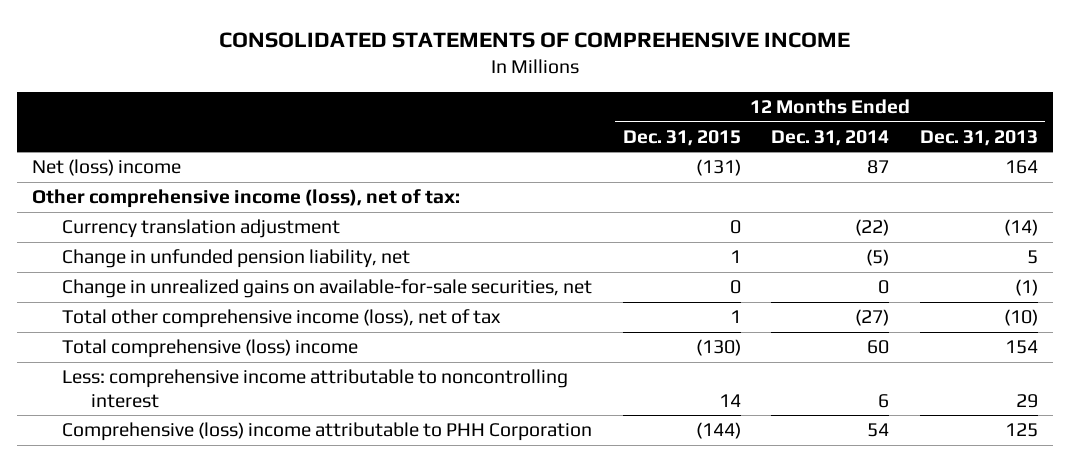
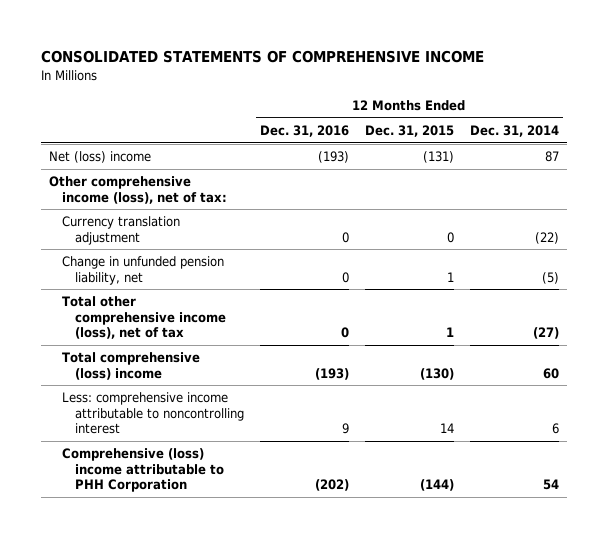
- | 12 Months Ended Dec. 31, 2015 | 12 Months Ended Dec. 31, 2014 | 12 Months Ended Dec. 31, 2013
+ | 12 Months Ended Dec. 31, 2016 | 12 Months Ended Dec. 31, 2015 | 12 Months Ended Dec. 31, 2014
- Change in unrealized gains on available-for-sale securities, net | 0 | 0 | (1)

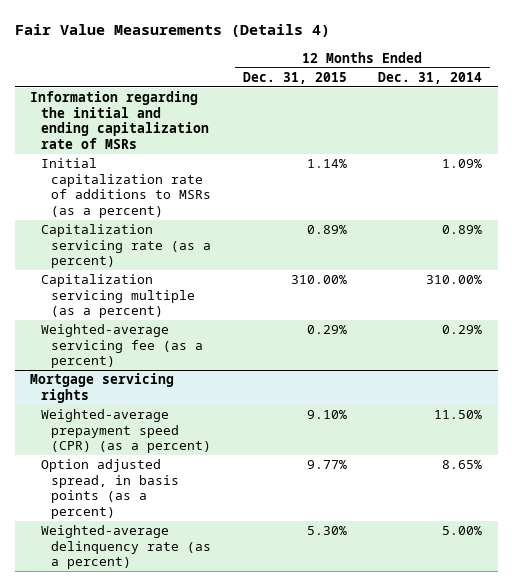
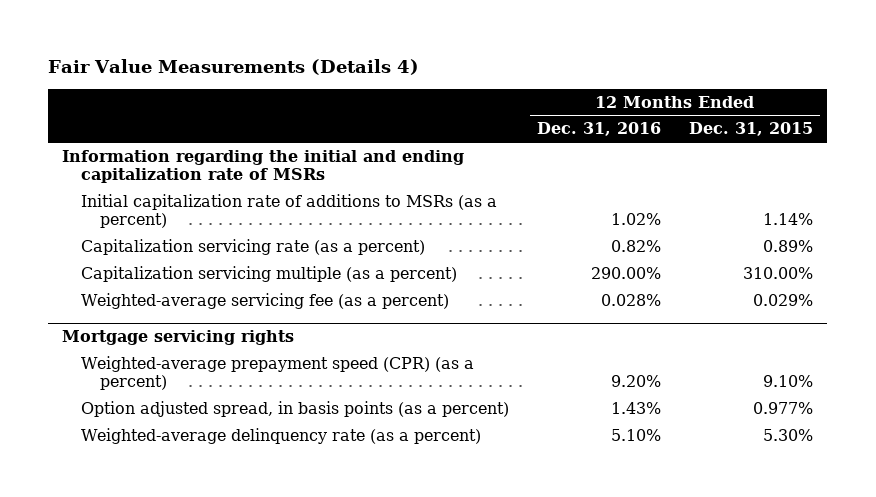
- | 12 Months Ended Dec. 31, 2015 | 12 Months Ended Dec. 31, 2014
+ | 12 Months Ended Dec. 31, 2016 | 12 Months Ended Dec. 31, 2015
- Weighted-average servicing fee (as a percent) | 0.29% | 0.29%
+ Weighted-average servicing fee (as a percent) | 0.028% | 0.029%
@ Mortgage servicing rights
- Option adjusted spread, in basis points (as a percent) | 9.77% | 8.65%
+ Option adjusted spread, in basis points (as a percent) | 1.43% | 0.977%

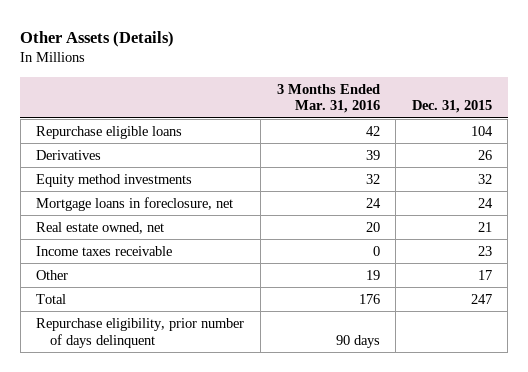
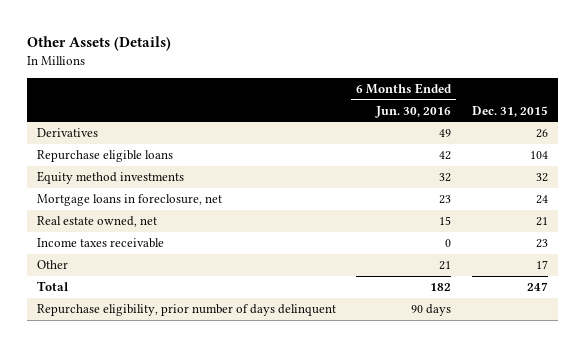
- | 3 Months Ended Mar. 31, 2016 | Dec. 31, 2015
+ | 6 Months Ended Jun. 30, 2016 | Dec. 31, 2015
moved down: Repurchase eligible loans | 42 | 104

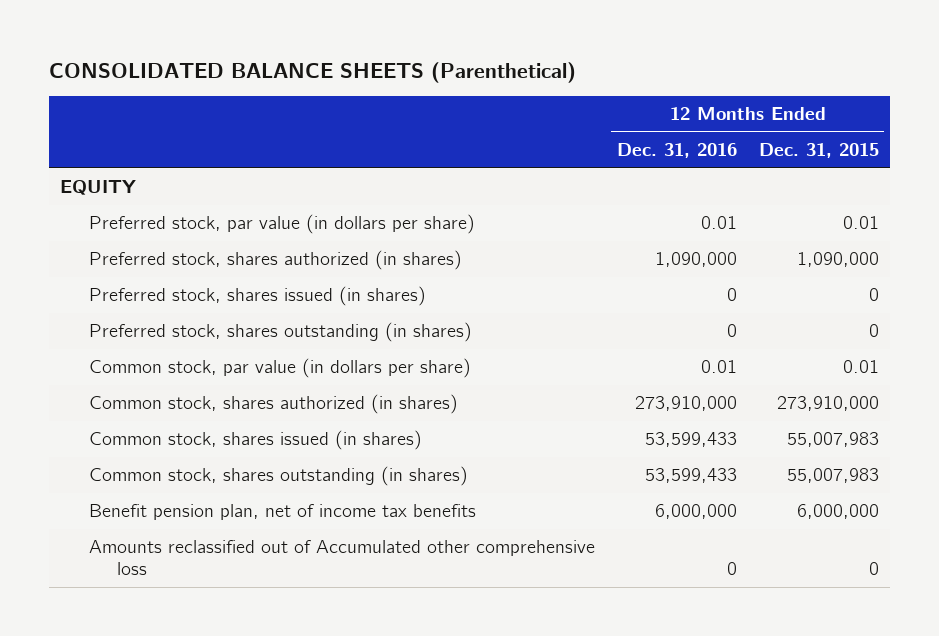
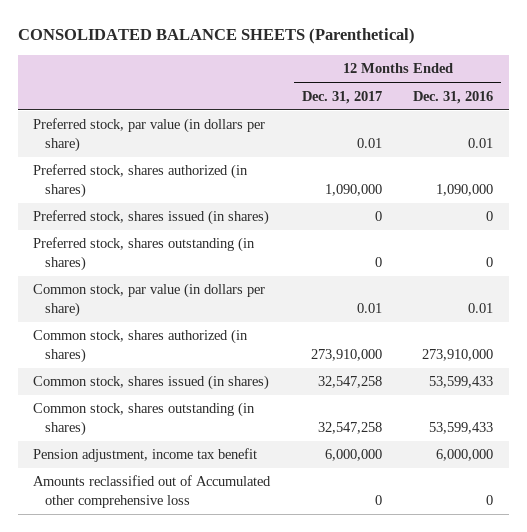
- | 12 Months Ended Dec. 31, 2016 | 12 Months Ended Dec. 31, 2015
+ | 12 Months Ended Dec. 31, 2017 | 12 Months Ended Dec. 31, 2016
- EQUITY
- Benefit pension plan, net of income tax benefits | 6,000,000 | 6,000,000
+ Pension adjustment, income tax benefit | 6,000,000 | 6,000,000

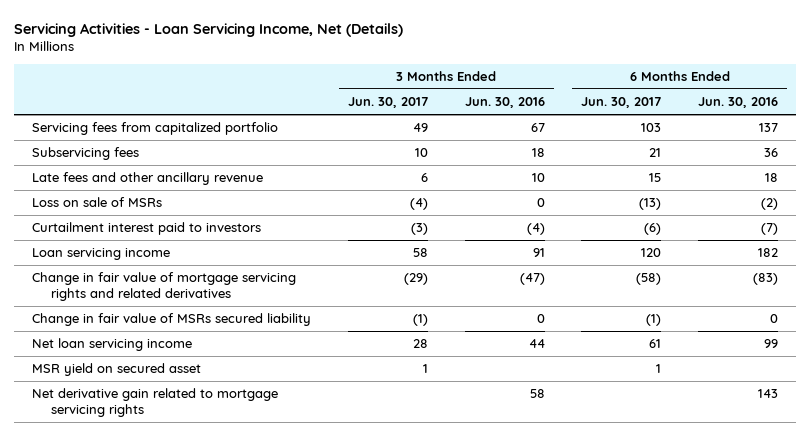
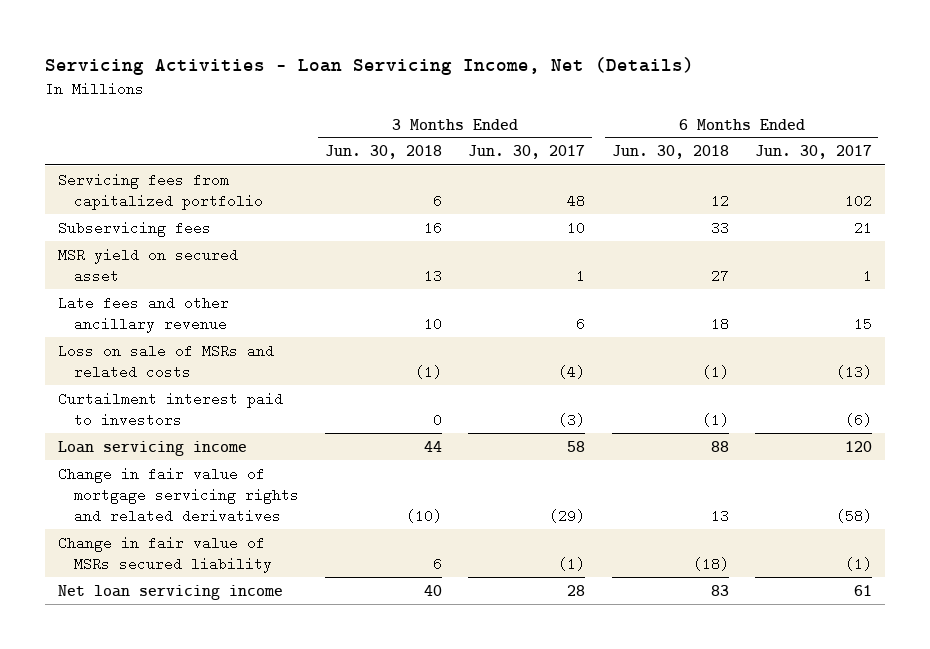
- | 3 Months Ended Jun. 30, 2017 | 3 Months Ended Jun. 30, 2016 | 6 Months Ended Jun. 30, 2017 | 6 Months Ended Jun. 30, 2016
+ | 3 Months Ended Jun. 30, 2018 | 3 Months Ended Jun. 30, 2017 | 6 Months Ended Jun. 30, 2018 | 6 Months Ended Jun. 30, 2017
- Servicing fees from capitalized portfolio | 49 | 67 | 103 | 137
+ Servicing fees from capitalized portfolio | 6 | 48 | 12 | 102
moved up: MSR yield on secured asset | 13 | 1 | 27 | 1
- Loss on sale of MSRs | (4) | 0 | (13) | (2)
+ Loss on sale of MSRs and related costs | (1) | (4) | (1) | (13)
- Net derivative gain related to mortgage servicing rights | | 58 | | 143

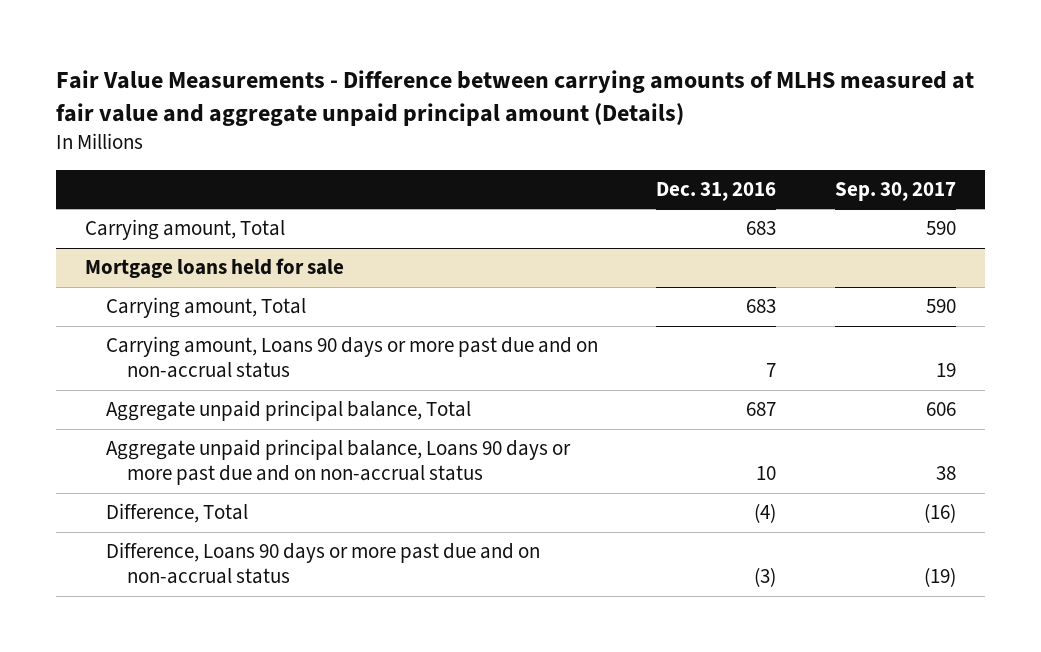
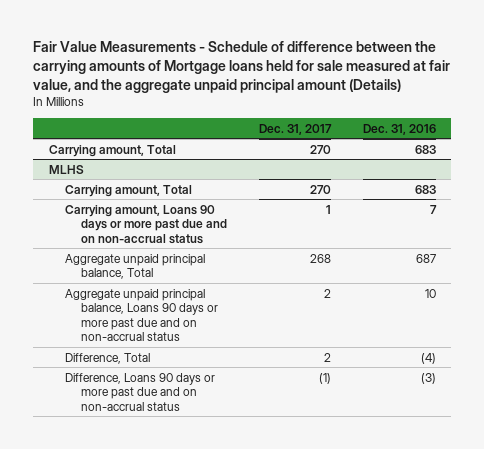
- Fair Value Measurements - Difference between carrying amounts of MLHS measured at fair value and aggregate unpaid principal amount (Details)
+ Fair Value Measurements - Schedule of difference between the carrying amounts of Mortgage loans held for sale measured at fair value, and the aggregate unpaid principal amount (Details)
- | Dec. 31, 2016 | Sep. 30, 2017
+ | Dec. 31, 2017 | Dec. 31, 2016
- Mortgage loans held for sale
+ MLHS

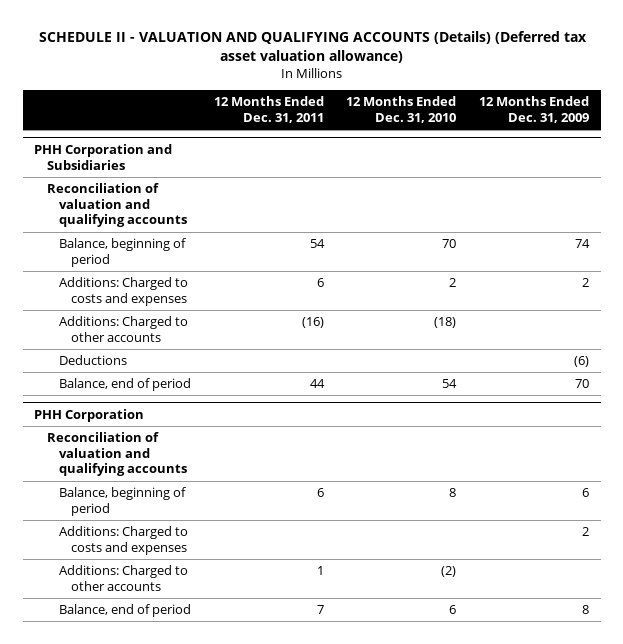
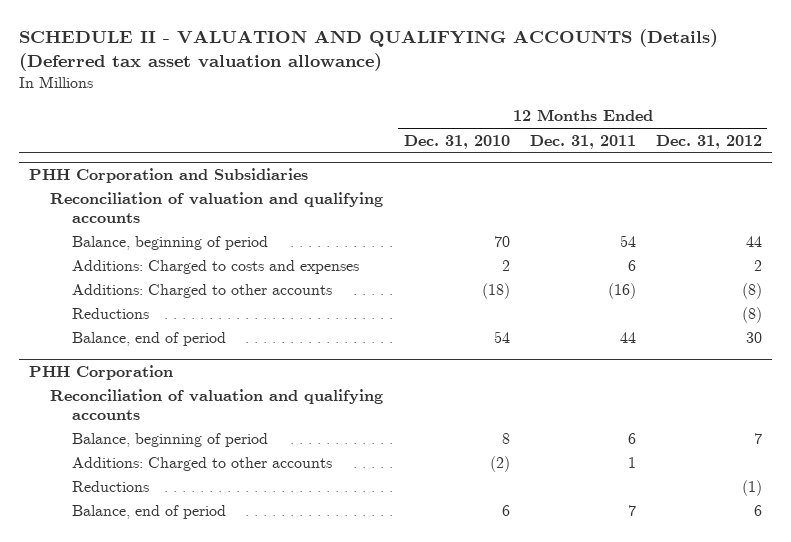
- | 12 Months Ended Dec. 31, 2011 | 12 Months Ended Dec. 31, 2010 | 12 Months Ended Dec. 31, 2009
+ | 12 Months Ended Dec. 31, 2010 | 12 Months Ended Dec. 31, 2011 | 12 Months Ended Dec. 31, 2012
@ PHH Corporation and Subsidiaries
- Deductions | | | (6)
+ Reductions | | | (8)
@ PHH Corporation
- Additions: Charged to costs and expenses | | | 2
+ Reductions | | | (1)

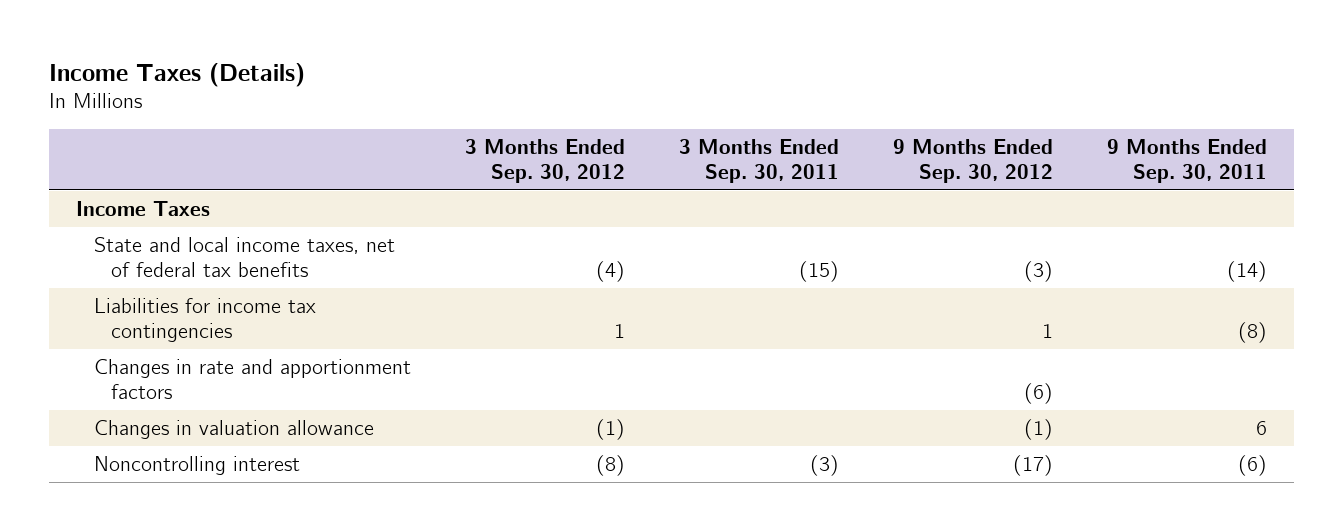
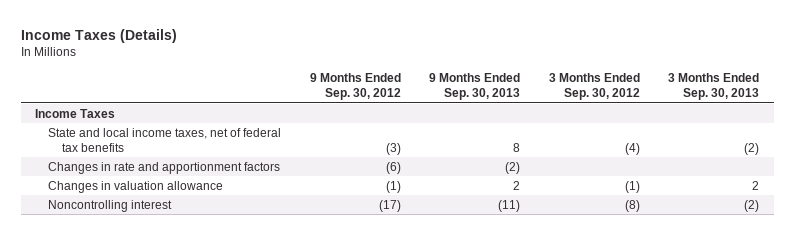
- | 3 Months Ended Sep. 30, 2012 | 3 Months Ended Sep. 30, 2011 | 9 Months Ended Sep. 30, 2012 | 9 Months Ended Sep. 30, 2011
+ | 9 Months Ended Sep. 30, 2012 | 9 Months Ended Sep. 30, 2013 | 3 Months Ended Sep. 30, 2012 | 3 Months Ended Sep. 30, 2013
- Liabilities for income tax contingencies | 1 | | 1 | (8)

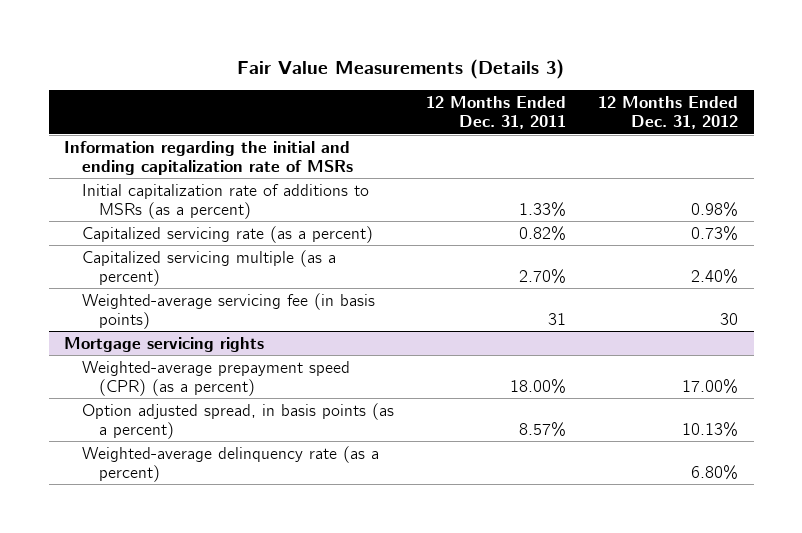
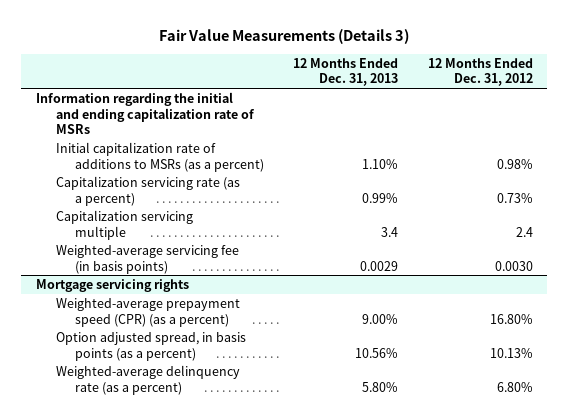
- | 12 Months Ended Dec. 31, 2011 | 12 Months Ended Dec. 31, 2012
+ | 12 Months Ended Dec. 31, 2013 | 12 Months Ended Dec. 31, 2012
- Capitalized servicing rate (as a percent) | 0.82% | 0.73%
- Capitalized servicing multiple (as a percent) | 2.70% | 2.40%
- Weighted-average servicing fee (in basis points) | 31 | 30
+ Capitalization servicing rate (as a percent) | 0.99% | 0.73%
+ Capitalization servicing multiple | 3.4 | 2.4
+ Weighted-average servicing fee (in basis points) | 0.0029 | 0.0030
@ Mortgage servicing rights
- Weighted-average prepayment speed (CPR) (as a percent) | 18.00% | 17.00%
+ Weighted-average prepayment speed (CPR) (as a percent) | 9.00% | 16.80%

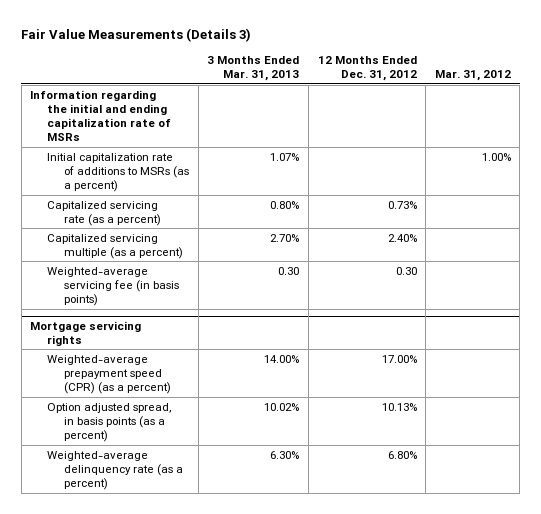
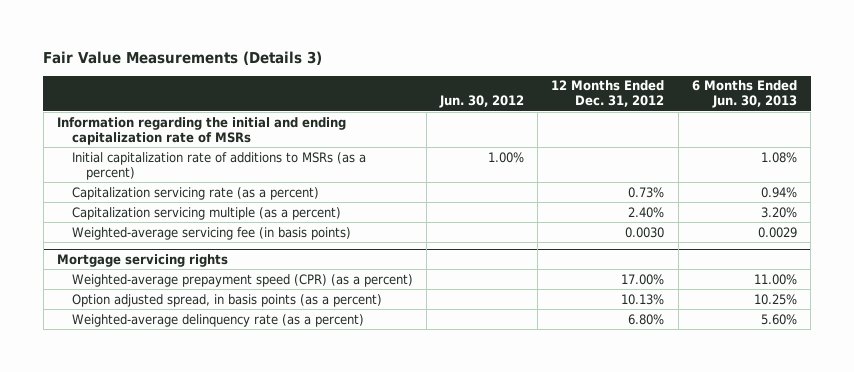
- | 3 Months Ended Mar. 31, 2013 | 12 Months Ended Dec. 31, 2012 | Mar. 31, 2012
+ | Jun. 30, 2012 | 12 Months Ended Dec. 31, 2012 | 6 Months Ended Jun. 30, 2013
- Capitalized servicing rate (as a percent) | 0.80% | 0.73% |
- Capitalized servicing multiple (as a percent) | 2.70% | 2.40% |
- Weighted-average servicing fee (in basis points) | 0.30 | 0.30 |
+ Capitalization servicing rate (as a percent) | | 0.73% | 0.94%
+ Capitalization servicing multiple (as a percent) | | 2.40% | 3.20%
+ Weighted-average servicing fee (in basis points) | | 0.0030 | 0.0029

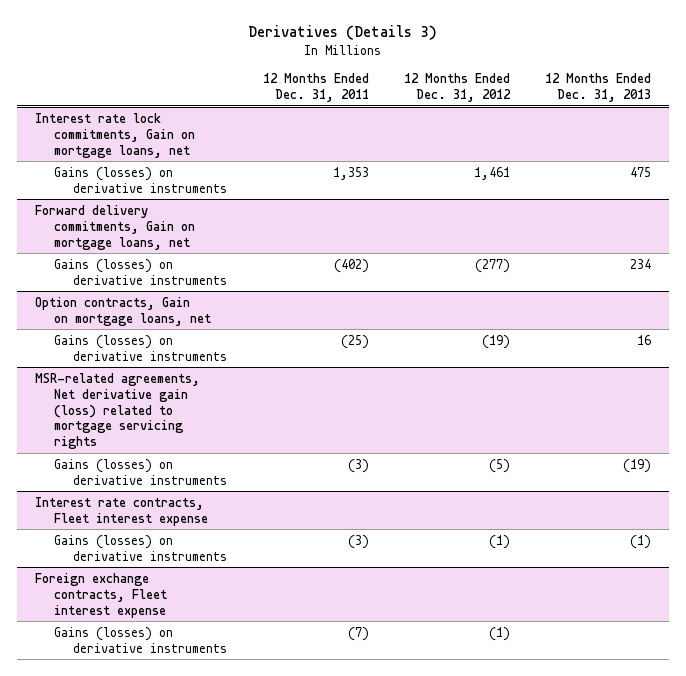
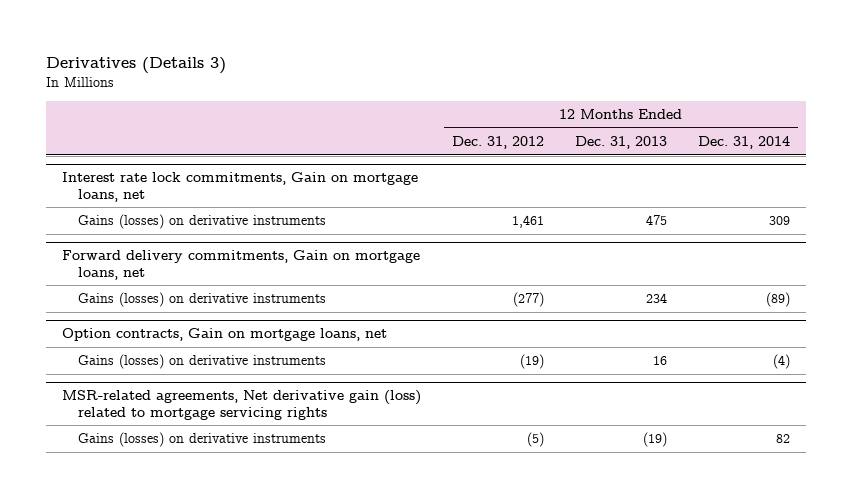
- | 12 Months Ended Dec. 31, 2011 | 12 Months Ended Dec. 31, 2012 | 12 Months Ended Dec. 31, 2013
+ | 12 Months Ended Dec. 31, 2012 | 12 Months Ended Dec. 31, 2013 | 12 Months Ended Dec. 31, 2014
- Interest rate contracts, Fleet interest expense
- Gains (losses) on derivative instruments | (3) | (1) | (1)
- Foreign exchange contracts, Fleet interest expense
- Gains (losses) on derivative instruments | (7) | (1) |

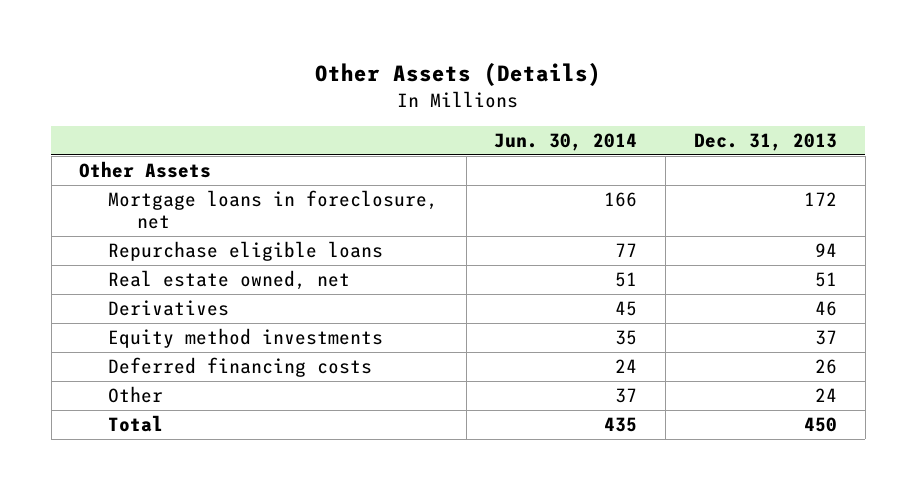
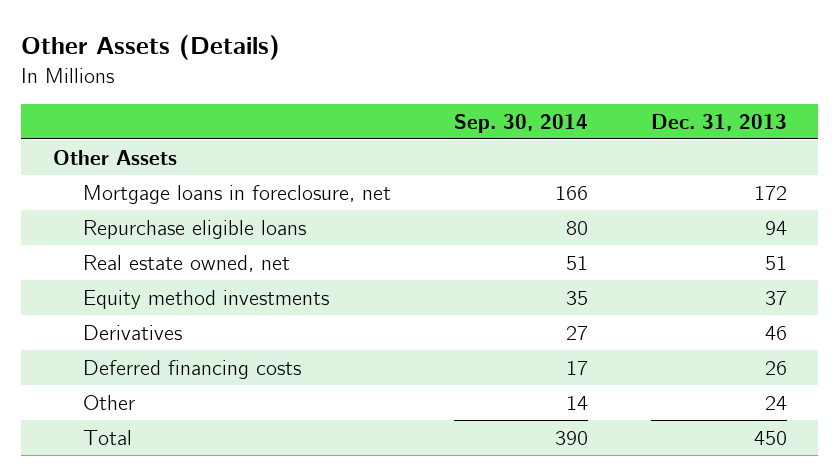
- | Jun. 30, 2014 | Dec. 31, 2013
+ | Sep. 30, 2014 | Dec. 31, 2013
moved down: Derivatives | 27 | 46

